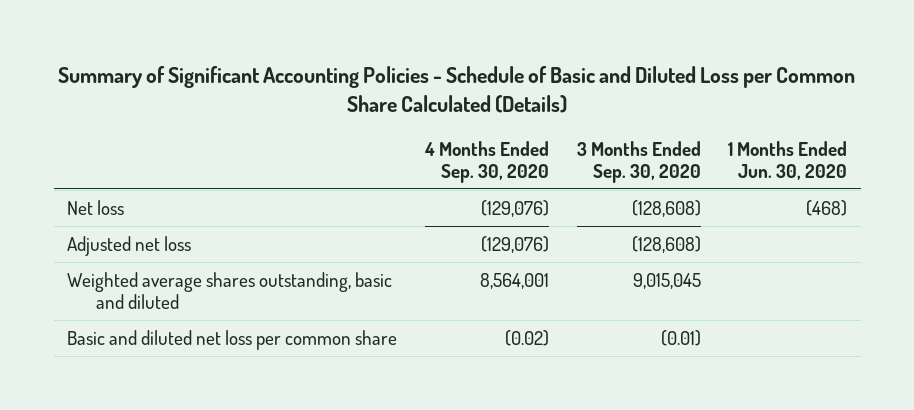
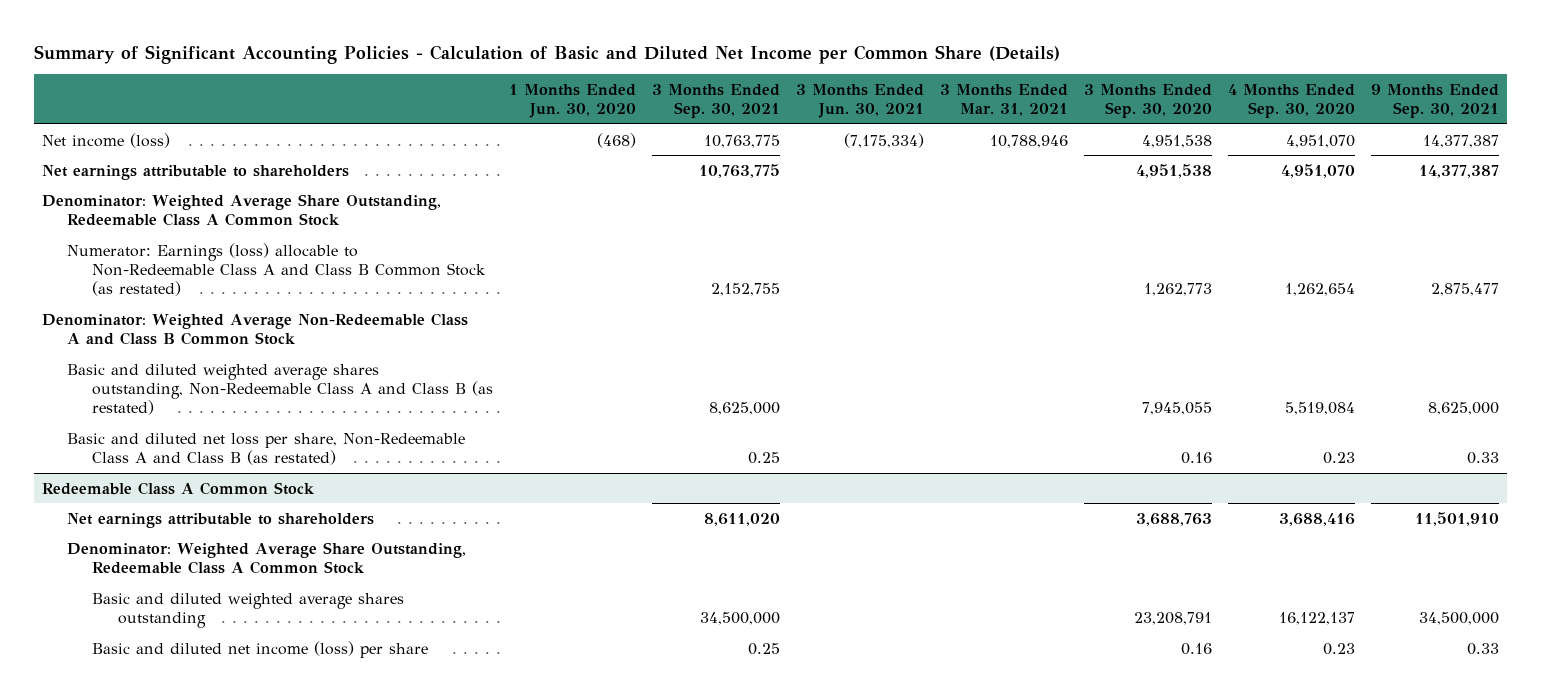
- Summary of Significant Accounting Policies - Schedule of Basic and Diluted Loss per Common Share Calculated (Details)
+ Summary of Significant Accounting Policies - Calculation of Basic and Diluted Net Income per Common Share (Details)
- | 4 Months Ended Sep. 30, 2020 | 3 Months Ended Sep. 30, 2020 | 1 Months Ended Jun. 30, 2020
+ | 1 Months Ended Jun. 30, 2020 | 3 Months Ended Sep. 30, 2021 | 3 Months Ended Jun. 30, 2021 | 3 Months Ended Mar. 31, 2021 | 3 Months Ended Sep. 30, 2020 | 4 Months Ended Sep. 30, 2020 | 9 Months Ended Sep. 30, 2021
- Net loss | (129,076) | (128,608) | (468)
- Adjusted net loss | (129,076) | (128,608) |
- Weighted average shares outstanding, basic and diluted | 8,564,001 | 9,015,045 |
- Basic and diluted net loss per common share | (0.02) | (0.01) |
+ Net income (loss) | (468) | 10,763,775 | (7,175,334) | 10,788,946 | 4,951,538 | 4,951,070 | 14,377,387
+ Net earnings attributable to shareholders | | 10,763,775 | | | 4,951,538 | 4,951,070 | 14,377,387
+ Denominator: Weighted Average Share Outstanding, Redeemable Class A Common Stock
+ Numerator: Earnings (loss) allocable to Non-Redeemable Class A and Class B Common Stock (as restated) | | 2,152,755 | | | 1,262,773 | 1,262,654 | 2,875,477
+ Denominator: Weighted Average Non-Redeemable Class A and Class B Common Stock
+ Basic and diluted weighted average shares outstanding, Non-Redeemable Class A and Class B (as restated) | | 8,625,000 | | | 7,945,055 | 5,519,084 | 8,625,000
+ Basic and diluted net loss per share, Non-Redeemable Class A and Class B (as restated) | | 0.25 | | | 0.16 | 0.23 | 0.33
+ Redeemable Class A Common Stock
+ Net earnings attributable to shareholders | | 8,611,020 | | | 3,688,763 | 3,688,416 | 11,501,910
+ Denominator: Weighted Average Share Outstanding, Redeemable Class A Common Stock
+ Basic and diluted weighted average shares outstanding | | 34,500,000 | | | 23,208,791 | 16,122,137 | 34,500,000
+ Basic and diluted net income (loss) per share | | 0.25 | | | 0.16 | 0.23 | 0.33

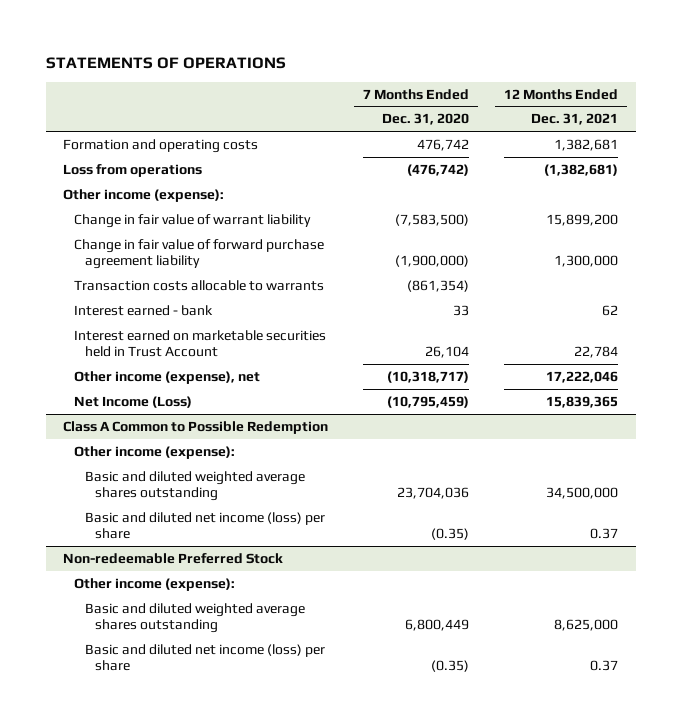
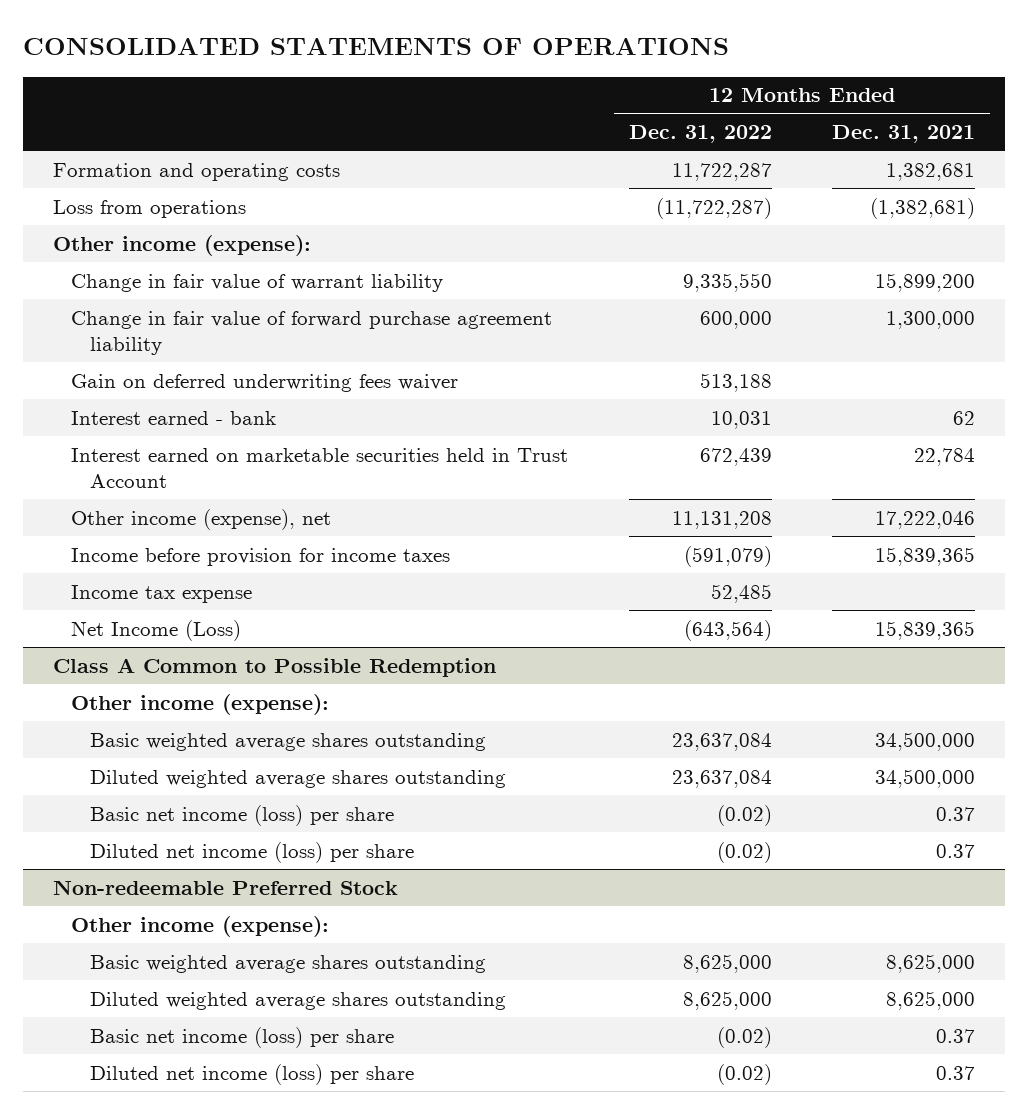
- STATEMENTS OF OPERATIONS
+ CONSOLIDATED STATEMENTS OF OPERATIONS
- | 7 Months Ended Dec. 31, 2020 | 12 Months Ended Dec. 31, 2021
+ | 12 Months Ended Dec. 31, 2022 | 12 Months Ended Dec. 31, 2021
- Transaction costs allocable to warrants | (861,354) |
+ Gain on deferred underwriting fees waiver | 513,188 |
+ Income before provision for income taxes | (591,079) | 15,839,365
+ Income tax expense | 52,485 |
@ Class A Common to Possible Redemption
- Basic and diluted weighted average shares outstanding | 23,704,036 | 34,500,000
- Basic and diluted net income (loss) per share | (0.35) | 0.37
+ Basic weighted average shares outstanding | 23,637,084 | 34,500,000
+ Diluted weighted average shares outstanding | 23,637,084 | 34,500,000
+ Basic net income (loss) per share | (0.02) | 0.37
+ Diluted net income (loss) per share | (0.02) | 0.37
@ Non-redeemable Preferred Stock
- Basic and diluted weighted average shares outstanding | 6,800,449 | 8,625,000
- Basic and diluted net income (loss) per share | (0.35) | 0.37
+ Basic weighted average shares outstanding | 8,625,000 | 8,625,000
+ Diluted weighted average shares outstanding | 8,625,000 | 8,625,000
+ Basic net income (loss) per share | (0.02) | 0.37
+ Diluted net income (loss) per share | (0.02) | 0.37

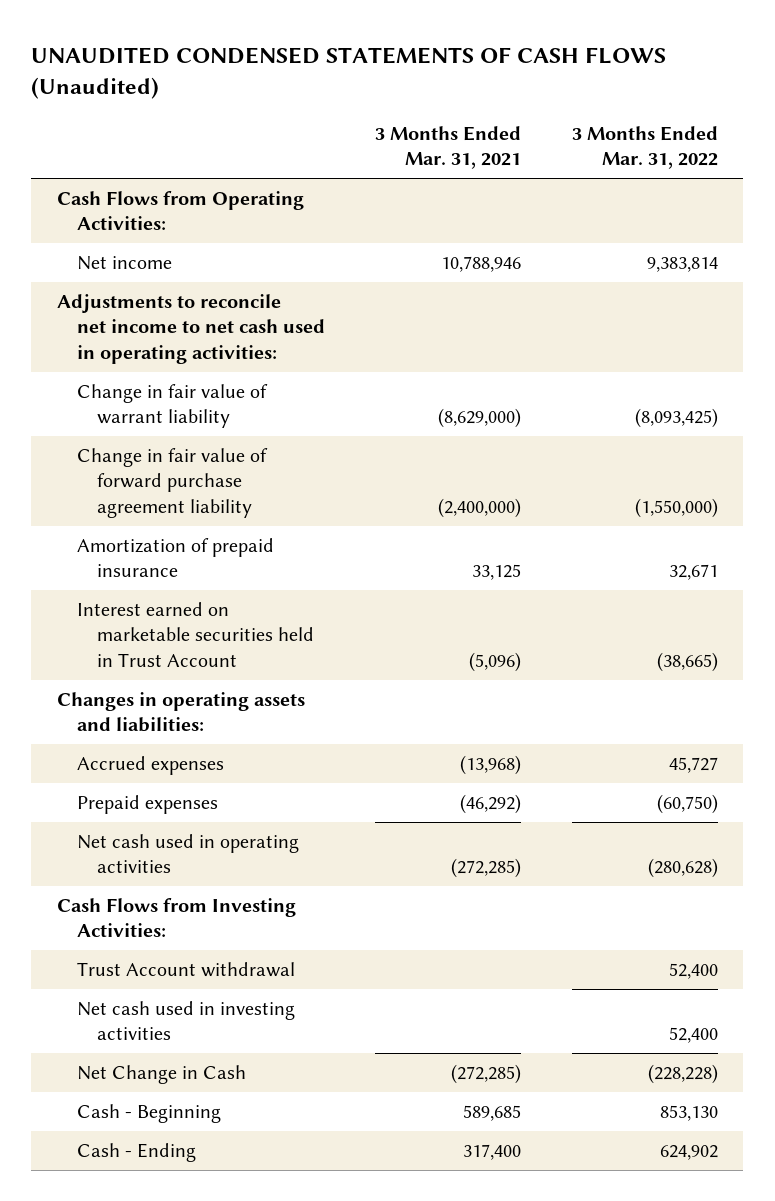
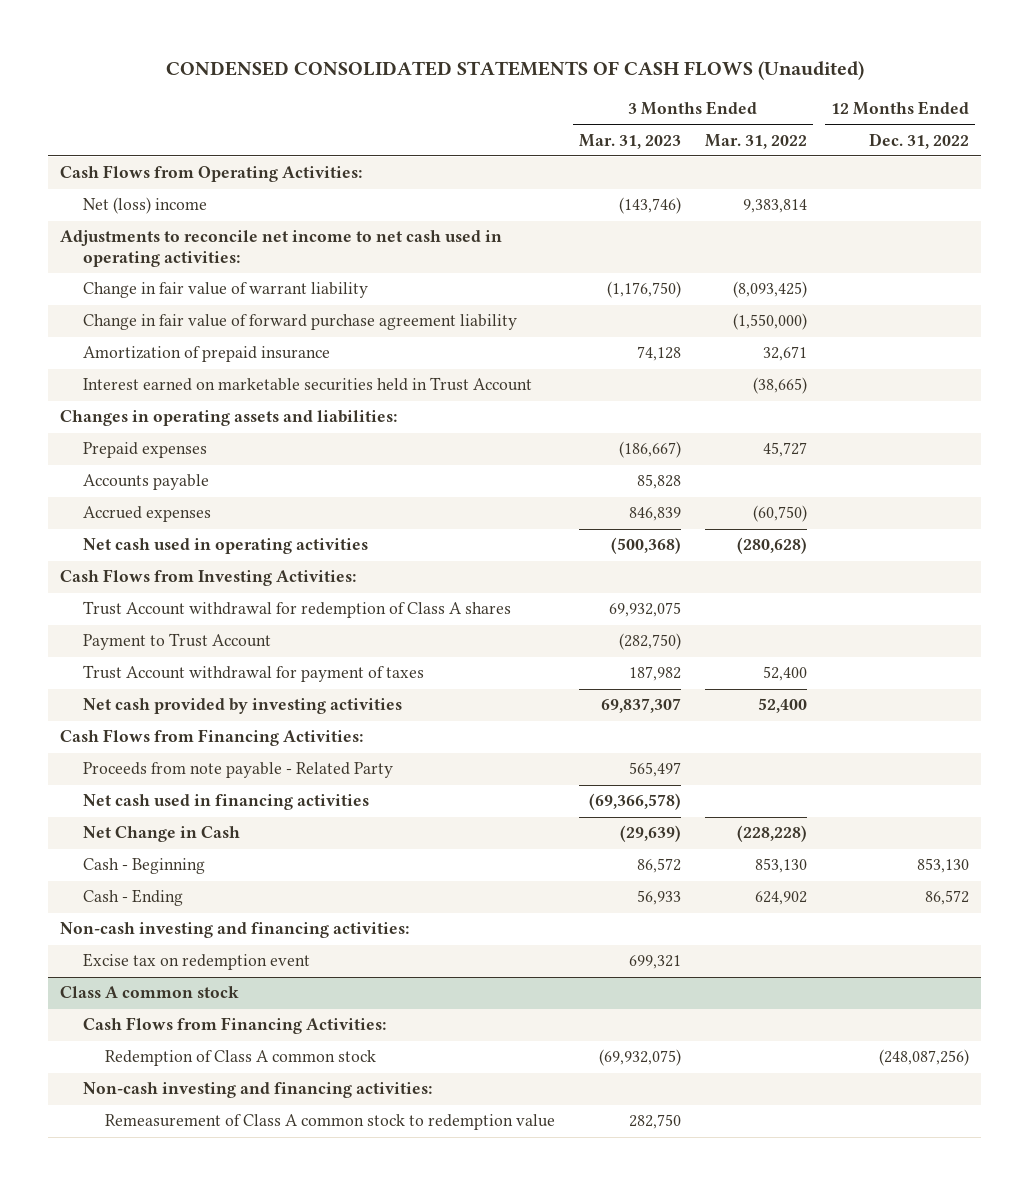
- UNAUDITED CONDENSED STATEMENTS OF CASH FLOWS (Unaudited)
+ CONDENSED CONSOLIDATED STATEMENTS OF CASH FLOWS (Unaudited)
- | 3 Months Ended Mar. 31, 2021 | 3 Months Ended Mar. 31, 2022
+ | 3 Months Ended Mar. 31, 2023 | 3 Months Ended Mar. 31, 2022 | 12 Months Ended Dec. 31, 2022
- Net income | 10,788,946 | 9,383,814
+ Net (loss) income | (143,746) | 9,383,814 |
- Accrued expenses | (13,968) | 45,727
- Prepaid expenses | (46,292) | (60,750)
+ Prepaid expenses | (186,667) | 45,727 |
+ Accounts payable | 85,828 | |
+ Accrued expenses | 846,839 | (60,750) |
- Trust Account withdrawal | | 52,400
- Net cash used in investing activities | | 52,400
+ Trust Account withdrawal for redemption of Class A shares | 69,932,075 | |
+ Payment to Trust Account | (282,750) | |
+ Trust Account withdrawal for payment of taxes | 187,982 | 52,400 |
+ Net cash provided by investing activities | 69,837,307 | 52,400 |
+ Cash Flows from Financing Activities:
+ Proceeds from note payable - Related Party | 565,497 | |
+ Net cash used in financing activities | (69,366,578) | |
+ Non-cash investing and financing activities:
+ Excise tax on redemption event | 699,321 | |
+ Class A common stock
+ Cash Flows from Financing Activities:
+ Redemption of Class A common stock | (69,932,075) | | (248,087,256)
+ Non-cash investing and financing activities:
+ Remeasurement of Class A common stock to redemption value | 282,750 | |

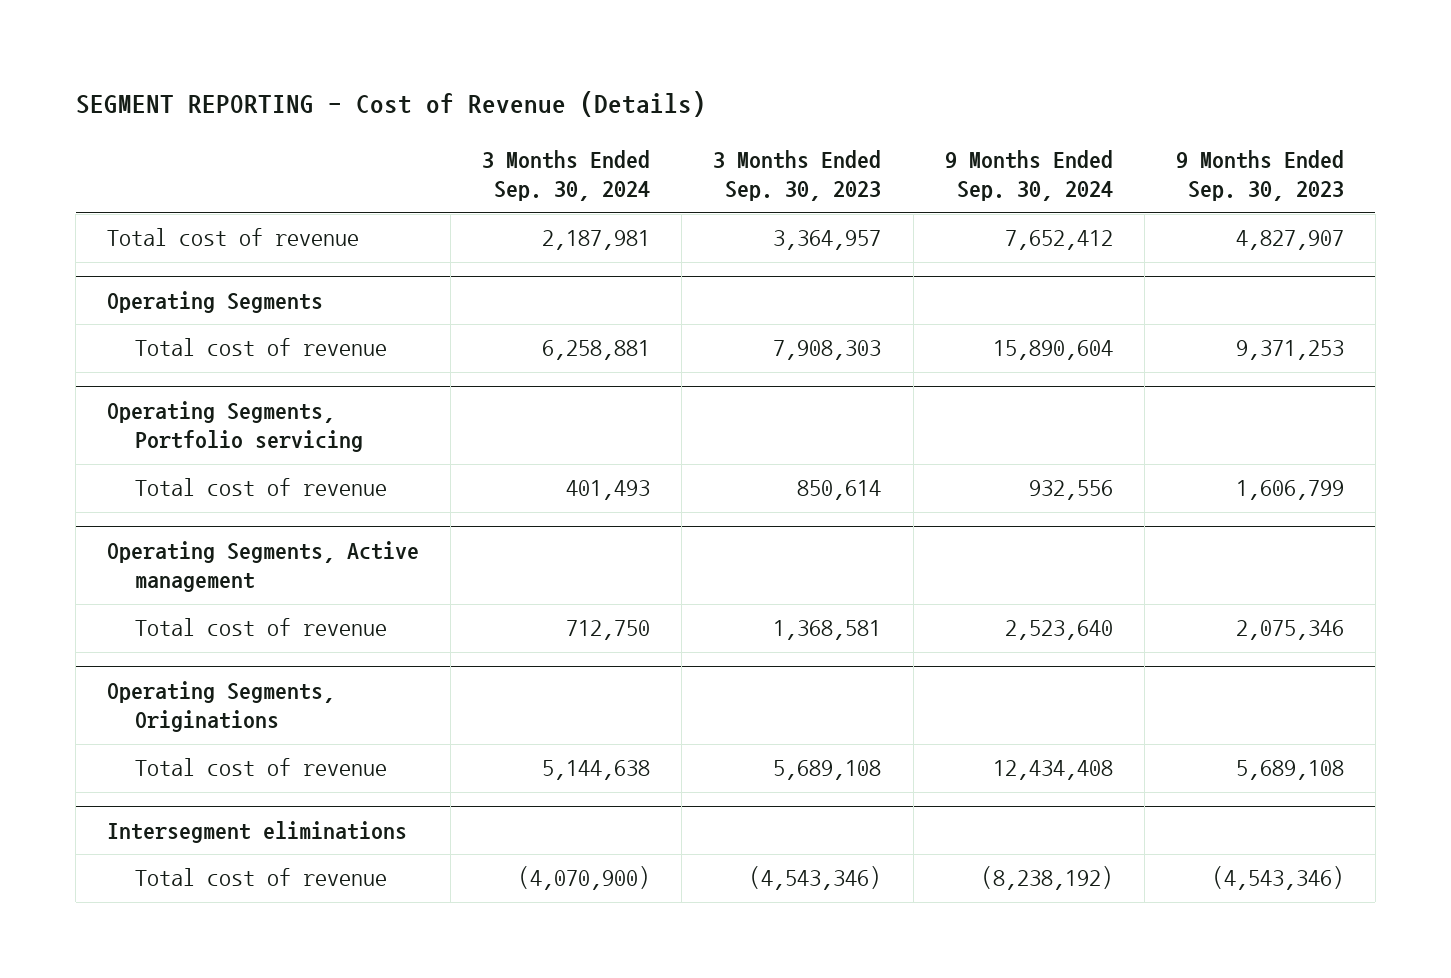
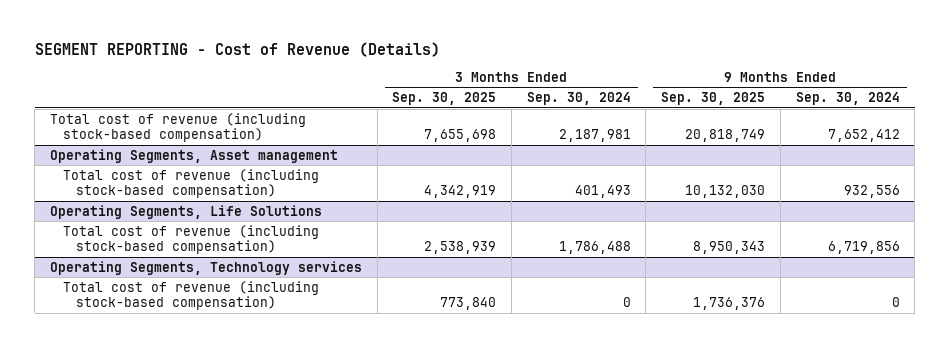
- | 3 Months Ended Sep. 30, 2024 | 3 Months Ended Sep. 30, 2023 | 9 Months Ended Sep. 30, 2024 | 9 Months Ended Sep. 30, 2023
+ | 3 Months Ended Sep. 30, 2025 | 3 Months Ended Sep. 30, 2024 | 9 Months Ended Sep. 30, 2025 | 9 Months Ended Sep. 30, 2024
- Total cost of revenue | 2,187,981 | 3,364,957 | 7,652,412 | 4,827,907
- Operating Segments
- Total cost of revenue | 6,258,881 | 7,908,303 | 15,890,604 | 9,371,253
- Operating Segments, Portfolio servicing
- Total cost of revenue | 401,493 | 850,614 | 932,556 | 1,606,799
- Operating Segments, Active management
- Total cost of revenue | 712,750 | 1,368,581 | 2,523,640 | 2,075,346
- Operating Segments, Originations
- Total cost of revenue | 5,144,638 | 5,689,108 | 12,434,408 | 5,689,108
- Intersegment eliminations
- Total cost of revenue | (4,070,900) | (4,543,346) | (8,238,192) | (4,543,346)
+ Total cost of revenue (including stock-based compensation) | 7,655,698 | 2,187,981 | 20,818,749 | 7,652,412
+ Operating Segments, Asset management
+ Total cost of revenue (including stock-based compensation) | 4,342,919 | 401,493 | 10,132,030 | 932,556
+ Operating Segments, Life Solutions
+ Total cost of revenue (including stock-based compensation) | 2,538,939 | 1,786,488 | 8,950,343 | 6,719,856
+ Operating Segments, Technology services
+ Total cost of revenue (including stock-based compensation) | 773,840 | 0 | 1,736,376 | 0

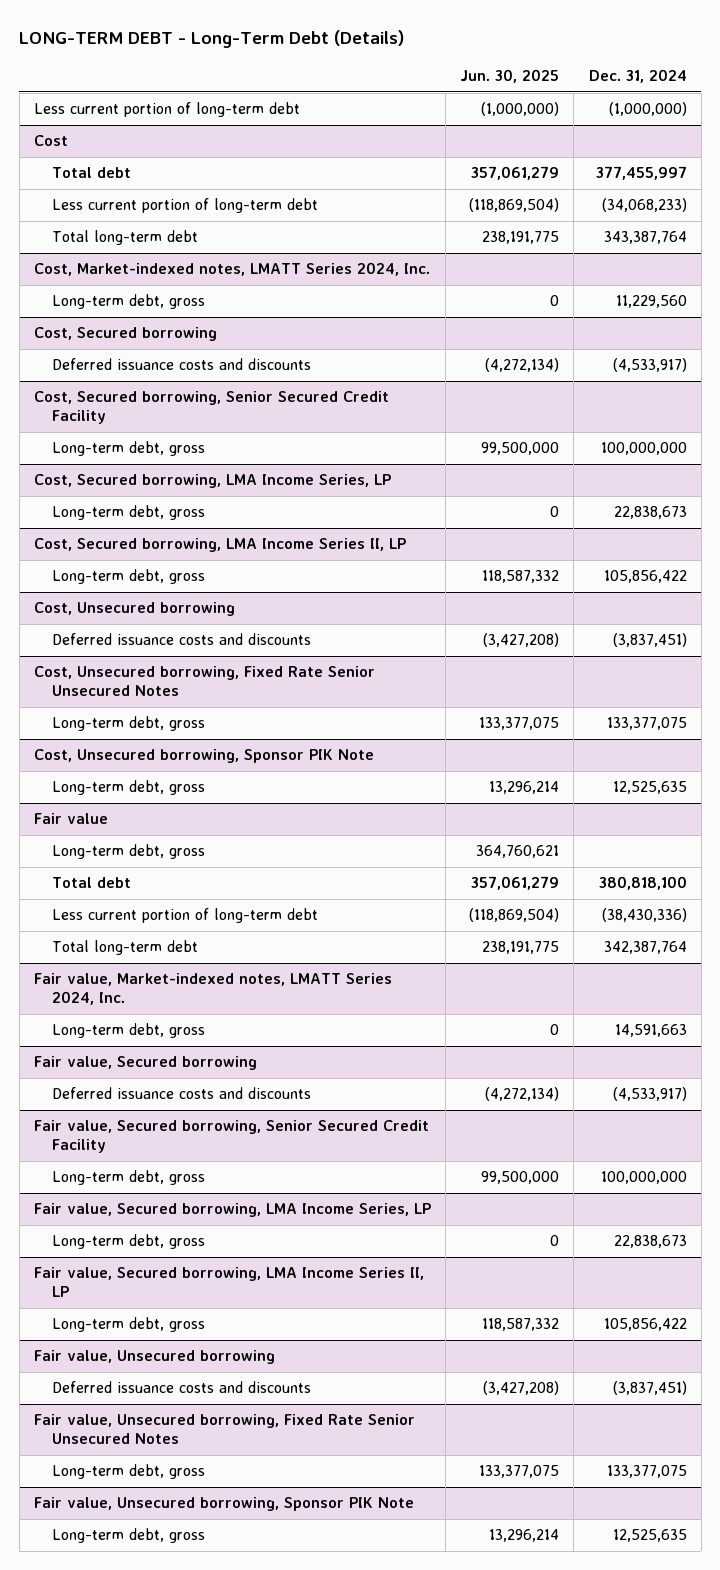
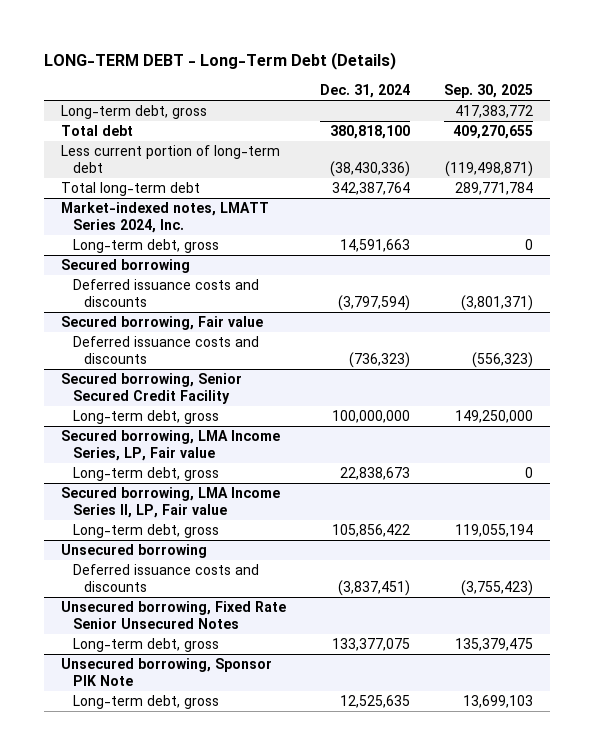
- | Jun. 30, 2025 | Dec. 31, 2024
+ | Dec. 31, 2024 | Sep. 30, 2025
- Less current portion of long-term debt | (1,000,000) | (1,000,000)
- Cost
- Total debt | 357,061,279 | 377,455,997
- Less current portion of long-term debt | (118,869,504) | (34,068,233)
- Total long-term debt | 238,191,775 | 343,387,764
- Cost, Market-indexed notes, LMATT Series 2024, Inc.
- Long-term debt, gross | 0 | 11,229,560
- Cost, Secured borrowing
- Deferred issuance costs and discounts | (4,272,134) | (4,533,917)
- Cost, Secured borrowing, Senior Secured Credit Facility
- Long-term debt, gross | 99,500,000 | 100,000,000
- Cost, Secured borrowing, LMA Income Series, LP
- Long-term debt, gross | 0 | 22,838,673
- Cost, Secured borrowing, LMA Income Series II, LP
- Long-term debt, gross | 118,587,332 | 105,856,422
- Cost, Unsecured borrowing
- Deferred issuance costs and discounts | (3,427,208) | (3,837,451)
- Cost, Unsecured borrowing, Fixed Rate Senior Unsecured Notes
- Long-term debt, gross | 133,377,075 | 133,377,075
- Cost, Unsecured borrowing, Sponsor PIK Note
- Long-term debt, gross | 13,296,214 | 12,525,635
- Fair value
- Fair value, Market-indexed notes, LMATT Series 2024, Inc.
+ Market-indexed notes, LMATT Series 2024, Inc.
- Fair value, Secured borrowing
- Deferred issuance costs and discounts | (4,272,134) | (4,533,917)
- Fair value, Secured borrowing, Senior Secured Credit Facility
+ Secured borrowing
+ Deferred issuance costs and discounts | (3,797,594) | (3,801,371)
+ Secured borrowing, Fair value
+ Deferred issuance costs and discounts | (736,323) | (556,323)
+ Secured borrowing, Senior Secured Credit Facility
- Fair value, Secured borrowing, LMA Income Series, LP
+ Secured borrowing, LMA Income Series, LP, Fair value
- Fair value, Secured borrowing, LMA Income Series II, LP
+ Secured borrowing, LMA Income Series II, LP, Fair value
- Fair value, Unsecured borrowing
+ Unsecured borrowing
- Fair value, Unsecured borrowing, Fixed Rate Senior Unsecured Notes
+ Unsecured borrowing, Fixed Rate Senior Unsecured Notes
- Fair value, Unsecured borrowing, Sponsor PIK Note
+ Unsecured borrowing, Sponsor PIK Note

